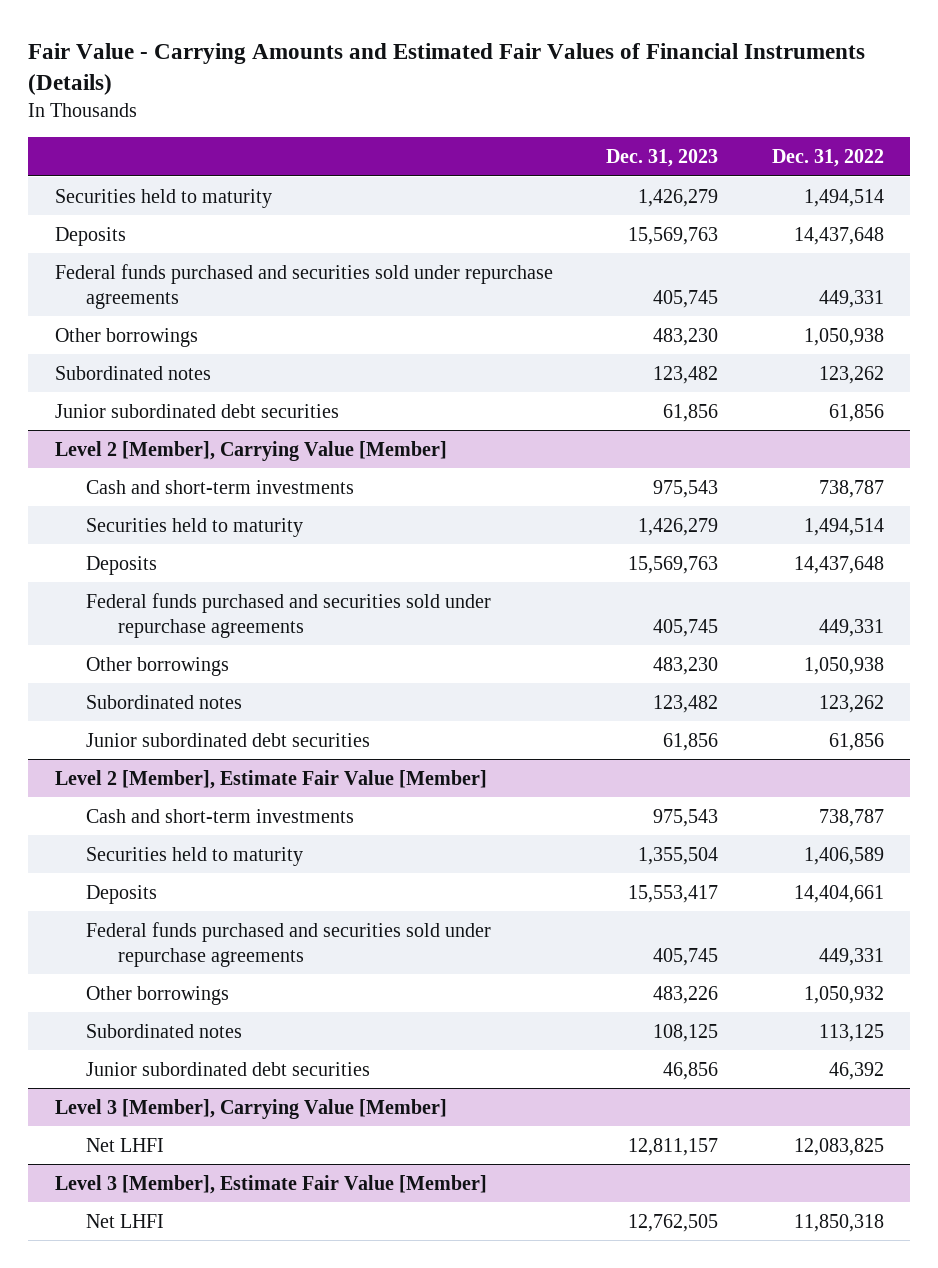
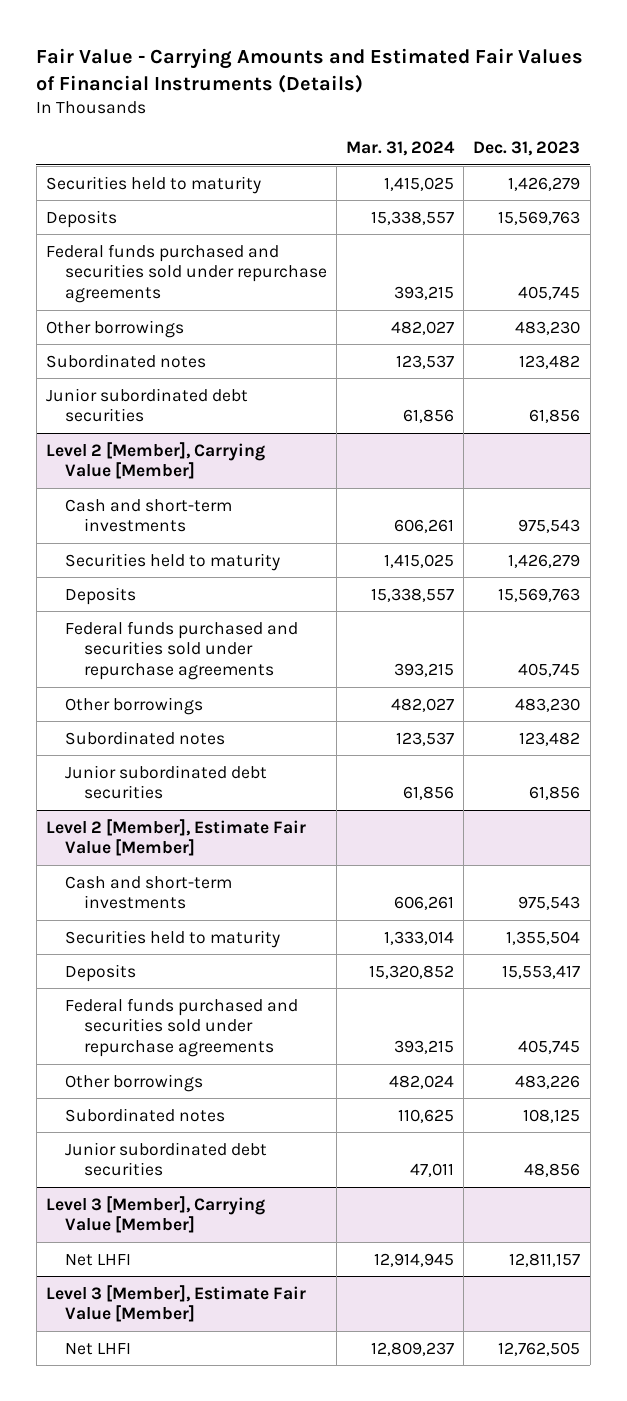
- | Dec. 31, 2023 | Dec. 31, 2022
+ | Mar. 31, 2024 | Dec. 31, 2023
@ Level 2 [Member], Estimate Fair Value [Member]
- Junior subordinated debt securities | 46,856 | 46,392
+ Junior subordinated debt securities | 47,011 | 48,856

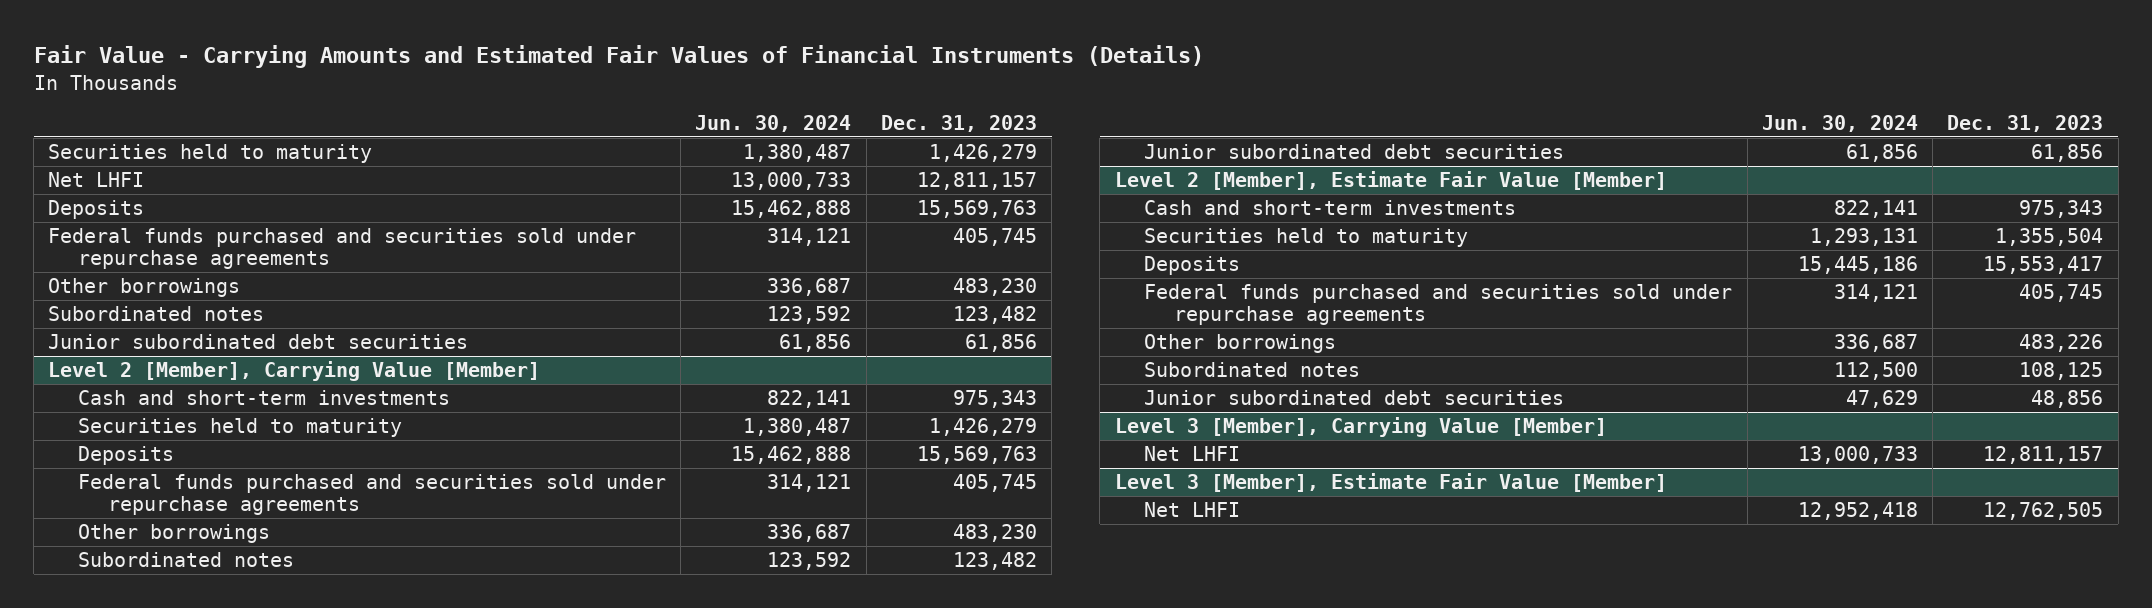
- | Mar. 31, 2024 | Dec. 31, 2023
+ | Jun. 30, 2024 | Dec. 31, 2023
+ Net LHFI | 13,000,733 | 12,811,157
@ Level 2 [Member], Carrying Value [Member]
- Cash and short-term investments | 606,261 | 975,543
+ Cash and short-term investments | 822,141 | 975,343
@ Level 2 [Member], Estimate Fair Value [Member]
- Cash and short-term investments | 606,261 | 975,543
+ Cash and short-term investments | 822,141 | 975,343

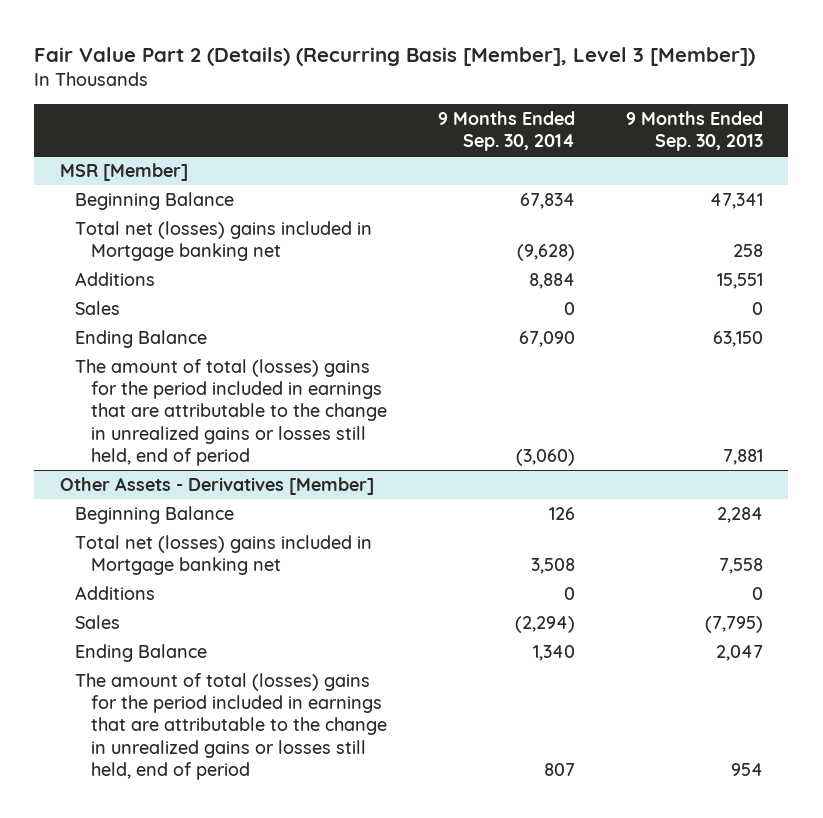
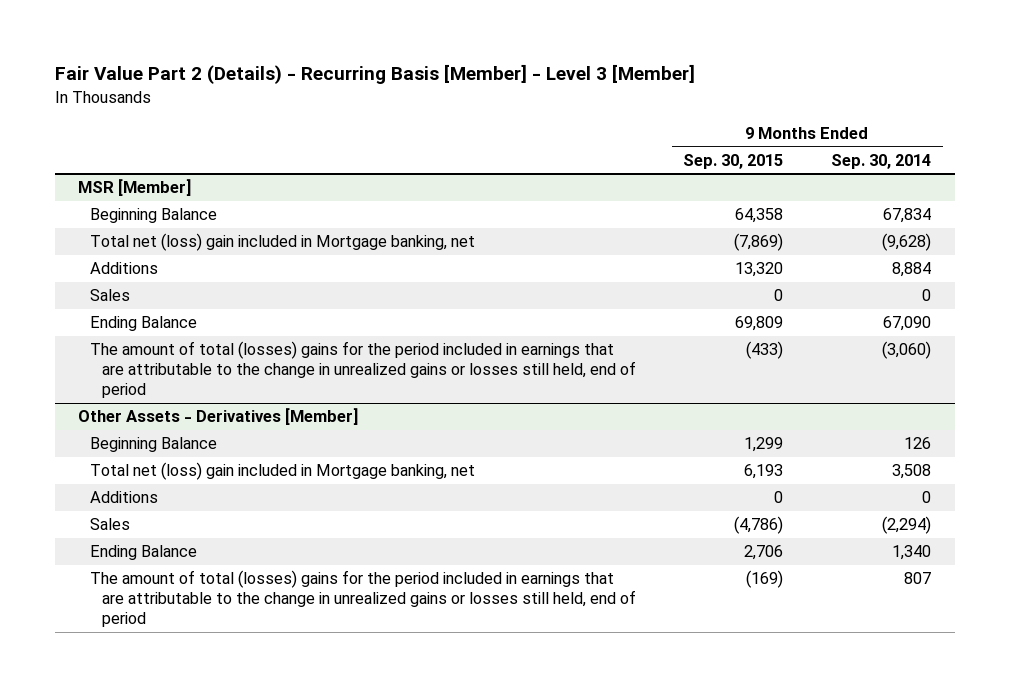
- Fair Value Part 2 (Details) (Recurring Basis [Member], Level 3 [Member])
+ Fair Value Part 2 (Details) - Recurring Basis [Member] - Level 3 [Member]
- | 9 Months Ended Sep. 30, 2014 | 9 Months Ended Sep. 30, 2013
+ | 9 Months Ended Sep. 30, 2015 | 9 Months Ended Sep. 30, 2014
@ MSR [Member]
- Total net (losses) gains included in Mortgage banking net | (9,628) | 258
+ Total net (loss) gain included in Mortgage banking, net | (7,869) | (9,628)
@ Other Assets - Derivatives [Member]
- Total net (losses) gains included in Mortgage banking net | 3,508 | 7,558
+ Total net (loss) gain included in Mortgage banking, net | 6,193 | 3,508

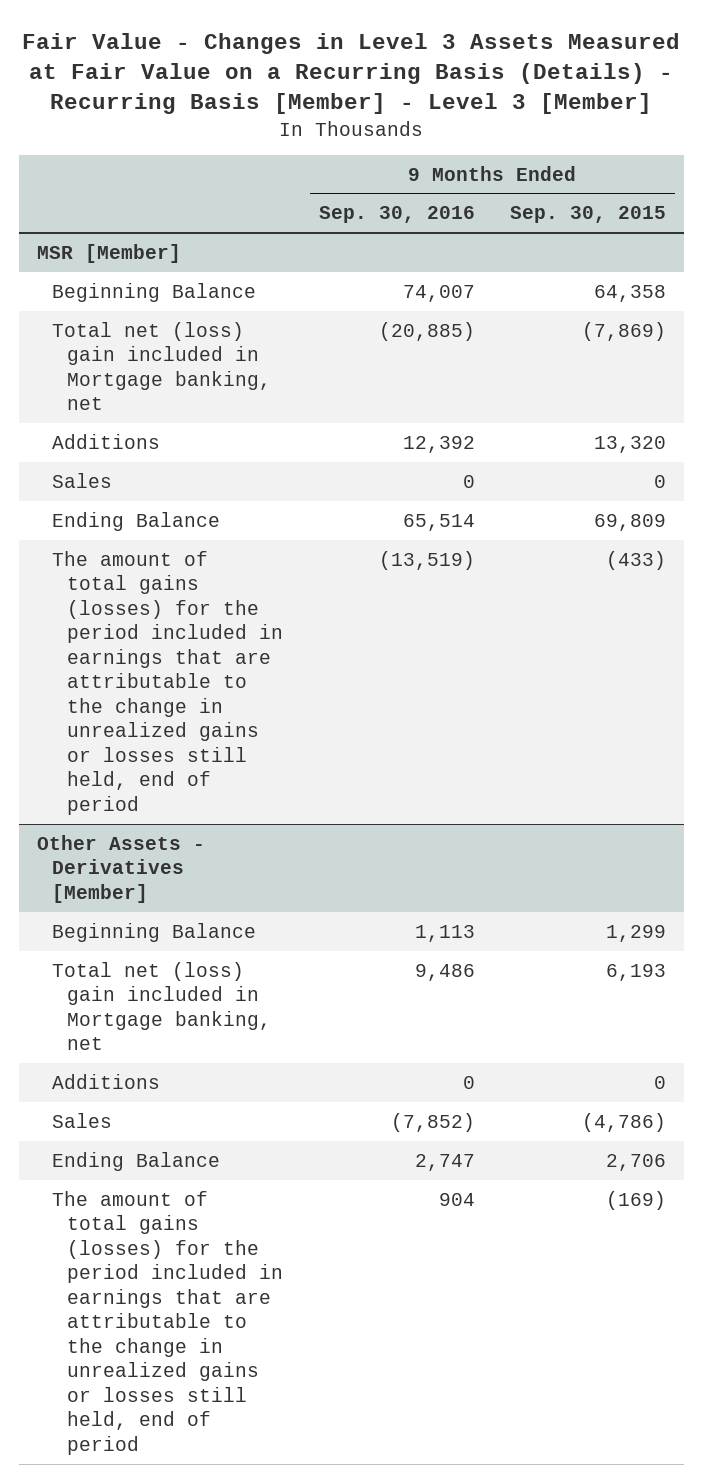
- Fair Value Part 2 (Details) - Recurring Basis [Member] - Level 3 [Member]
+ Fair Value - Changes in Level 3 Assets Measured at Fair Value on a Recurring Basis (Details) - Recurring Basis [Member] - Level 3 [Member]
- | 9 Months Ended Sep. 30, 2015 | 9 Months Ended Sep. 30, 2014
+ | 9 Months Ended Sep. 30, 2016 | 9 Months Ended Sep. 30, 2015
@ MSR [Member]
- The amount of total (losses) gains for the period included in earnings that are attributable to the change in unrealized gains or losses still held, end of period | (433) | (3,060)
+ The amount of total gains (losses) for the period included in earnings that are attributable to the change in unrealized gains or losses still held, end of period | (13,519) | (433)
@ Other Assets - Derivatives [Member]
- The amount of total (losses) gains for the period included in earnings that are attributable to the change in unrealized gains or losses still held, end of period | (169) | 807
+ The amount of total gains (losses) for the period included in earnings that are attributable to the change in unrealized gains or losses still held, end of period | 904 | (169)

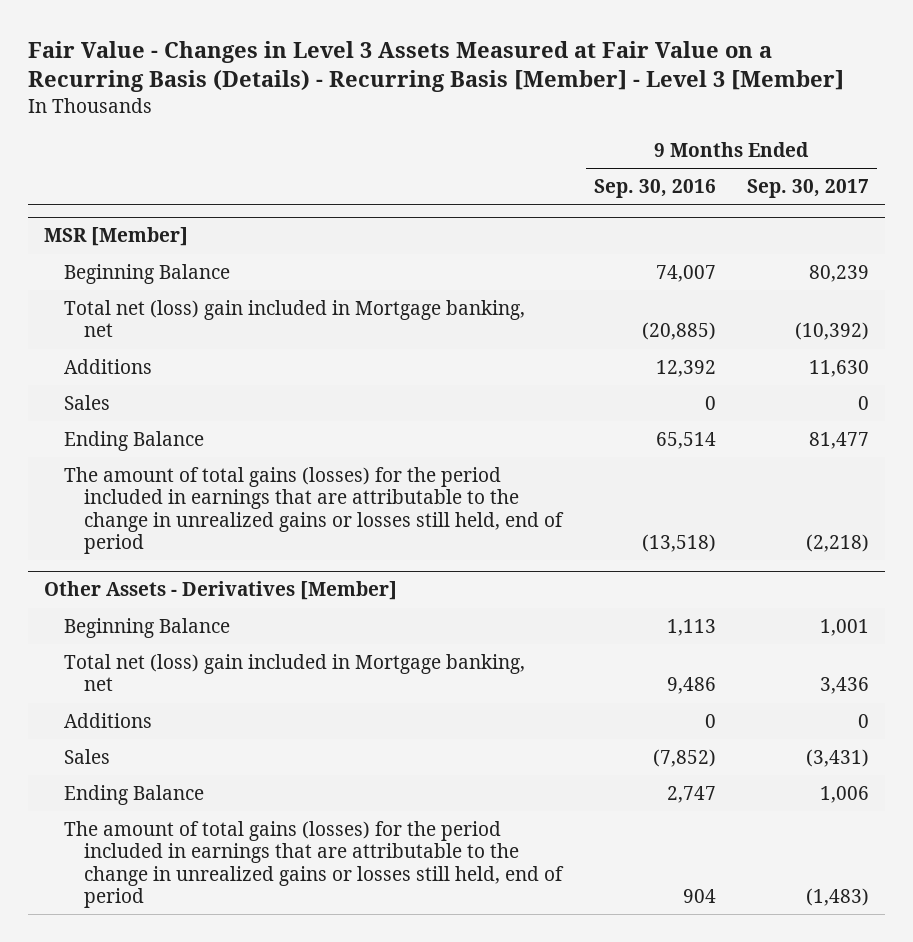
- | 9 Months Ended Sep. 30, 2016 | 9 Months Ended Sep. 30, 2015
+ | 9 Months Ended Sep. 30, 2016 | 9 Months Ended Sep. 30, 2017
@ MSR [Member]
- The amount of total gains (losses) for the period included in earnings that are attributable to the change in unrealized gains or losses still held, end of period | (13,519) | (433)
+ The amount of total gains (losses) for the period included in earnings that are attributable to the change in unrealized gains or losses still held, end of period | (13,518) | (2,218)

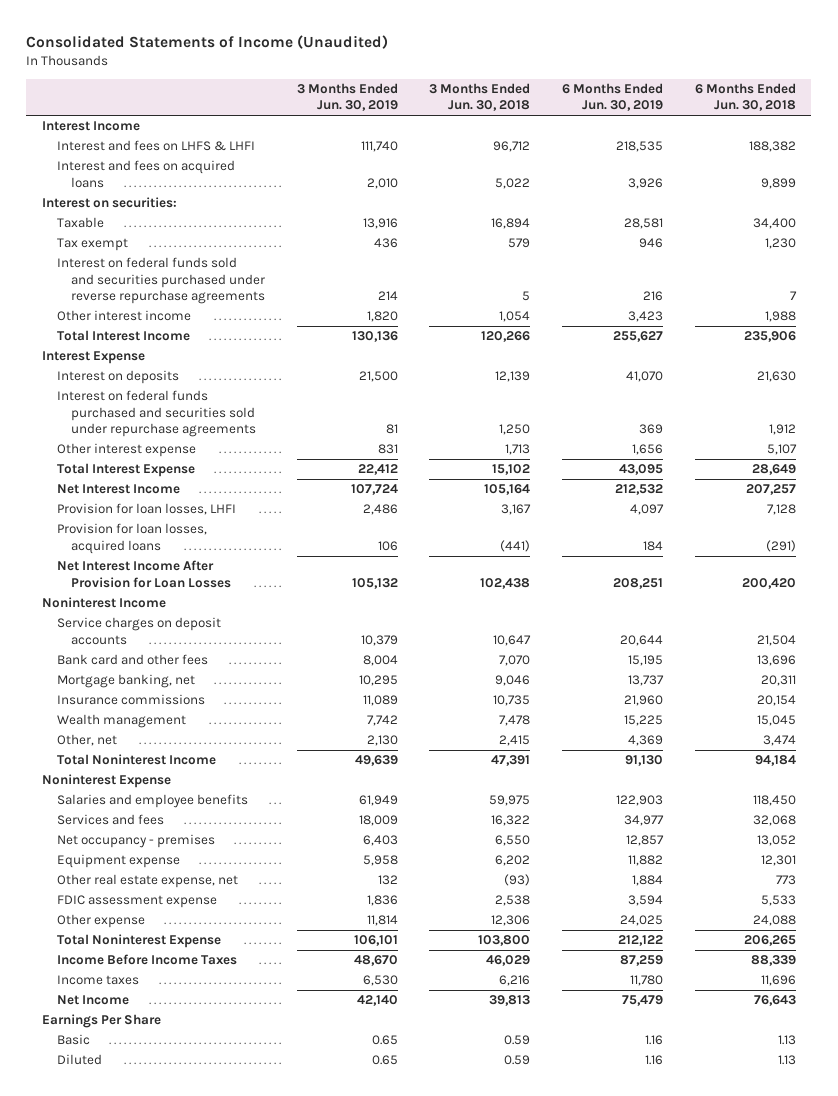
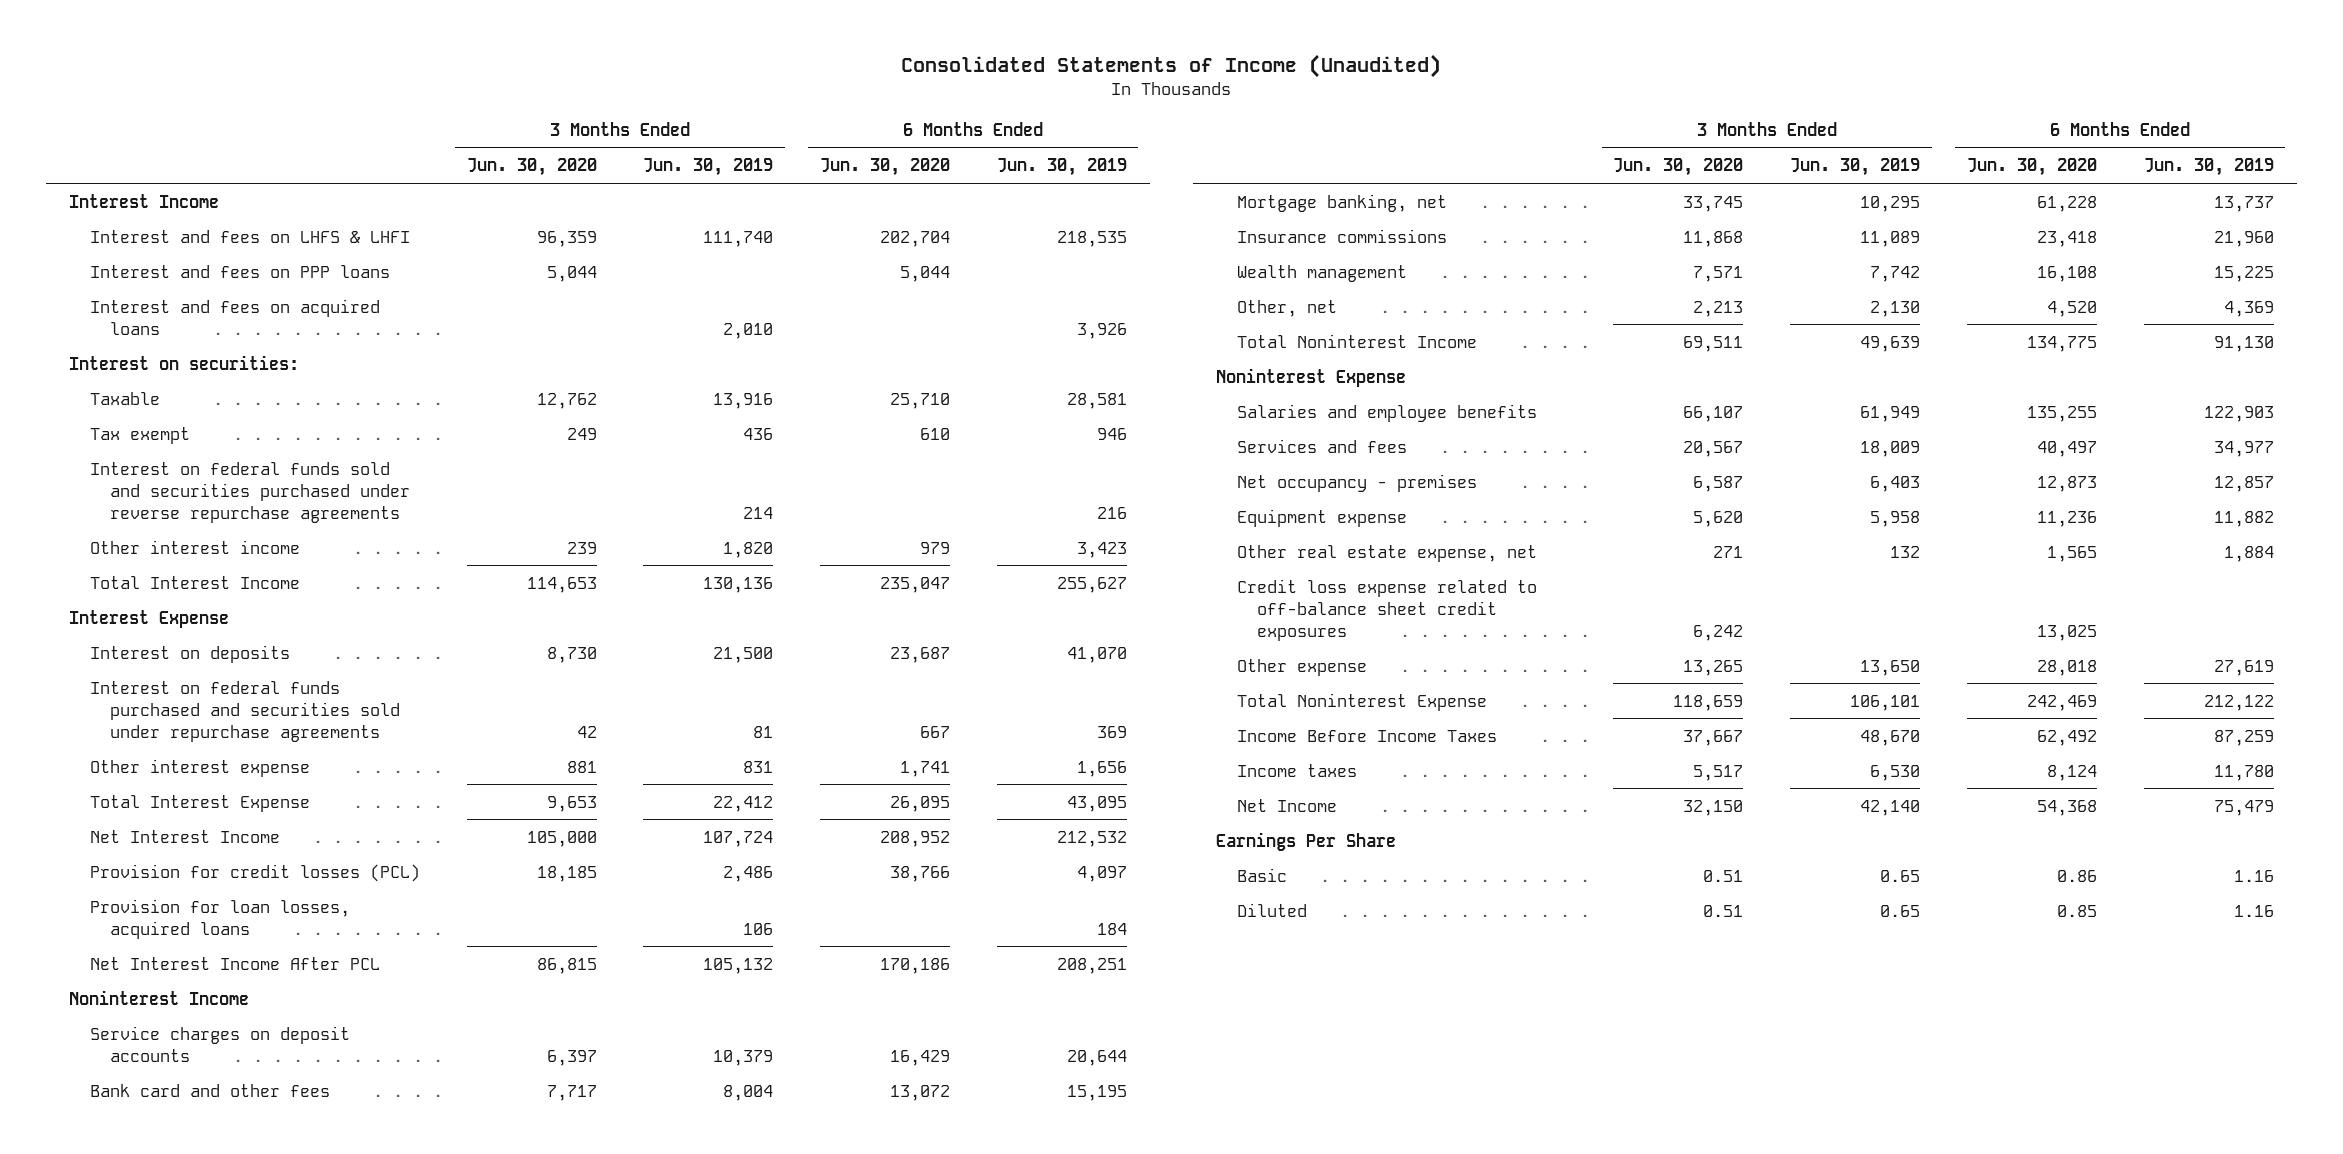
- | 3 Months Ended Jun. 30, 2019 | 3 Months Ended Jun. 30, 2018 | 6 Months Ended Jun. 30, 2019 | 6 Months Ended Jun. 30, 2018
+ | 3 Months Ended Jun. 30, 2020 | 3 Months Ended Jun. 30, 2019 | 6 Months Ended Jun. 30, 2020 | 6 Months Ended Jun. 30, 2019
+ Interest and fees on PPP loans | 5,044 | | 5,044 |
- Provision for loan losses, LHFI | 2,486 | 3,167 | 4,097 | 7,128
+ Provision for credit losses (PCL) | 18,185 | 2,486 | 38,766 | 4,097
- Net Interest Income After Provision for Loan Losses | 105,132 | 102,438 | 208,251 | 200,420
+ Net Interest Income After PCL | 86,815 | 105,132 | 170,186 | 208,251
- FDIC assessment expense | 1,836 | 2,538 | 3,594 | 5,533
- Other expense | 11,814 | 12,306 | 24,025 | 24,088
+ Credit loss expense related to off-balance sheet credit exposures | 6,242 | | 13,025 |
+ Other expense | 13,265 | 13,650 | 28,018 | 27,619

